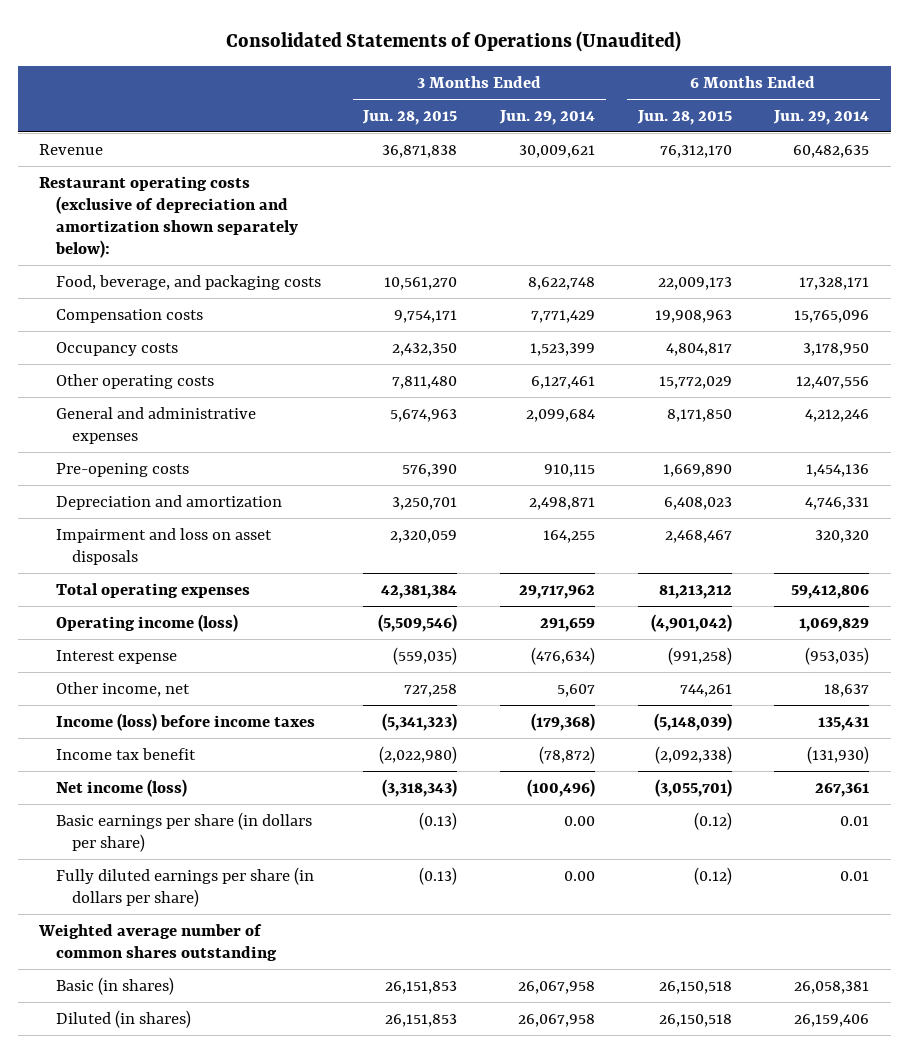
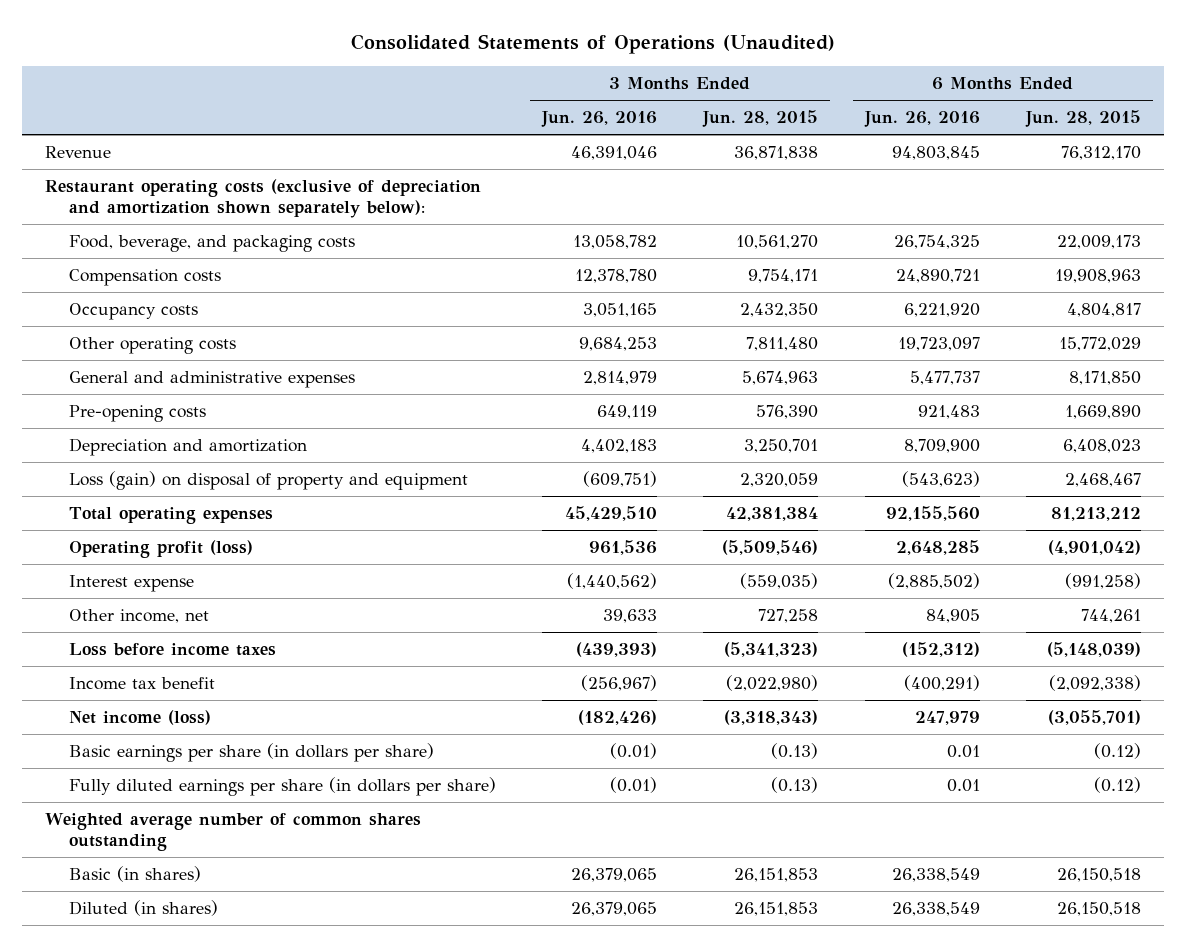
- | 3 Months Ended Jun. 28, 2015 | 3 Months Ended Jun. 29, 2014 | 6 Months Ended Jun. 28, 2015 | 6 Months Ended Jun. 29, 2014
+ | 3 Months Ended Jun. 26, 2016 | 3 Months Ended Jun. 28, 2015 | 6 Months Ended Jun. 26, 2016 | 6 Months Ended Jun. 28, 2015
- Impairment and loss on asset disposals | 2,320,059 | 164,255 | 2,468,467 | 320,320
+ Loss (gain) on disposal of property and equipment | (609,751) | 2,320,059 | (543,623) | 2,468,467
- Operating income (loss) | (5,509,546) | 291,659 | (4,901,042) | 1,069,829
+ Operating profit (loss) | 961,536 | (5,509,546) | 2,648,285 | (4,901,042)
- Income (loss) before income taxes | (5,341,323) | (179,368) | (5,148,039) | 135,431
+ Loss before income taxes | (439,393) | (5,341,323) | (152,312) | (5,148,039)

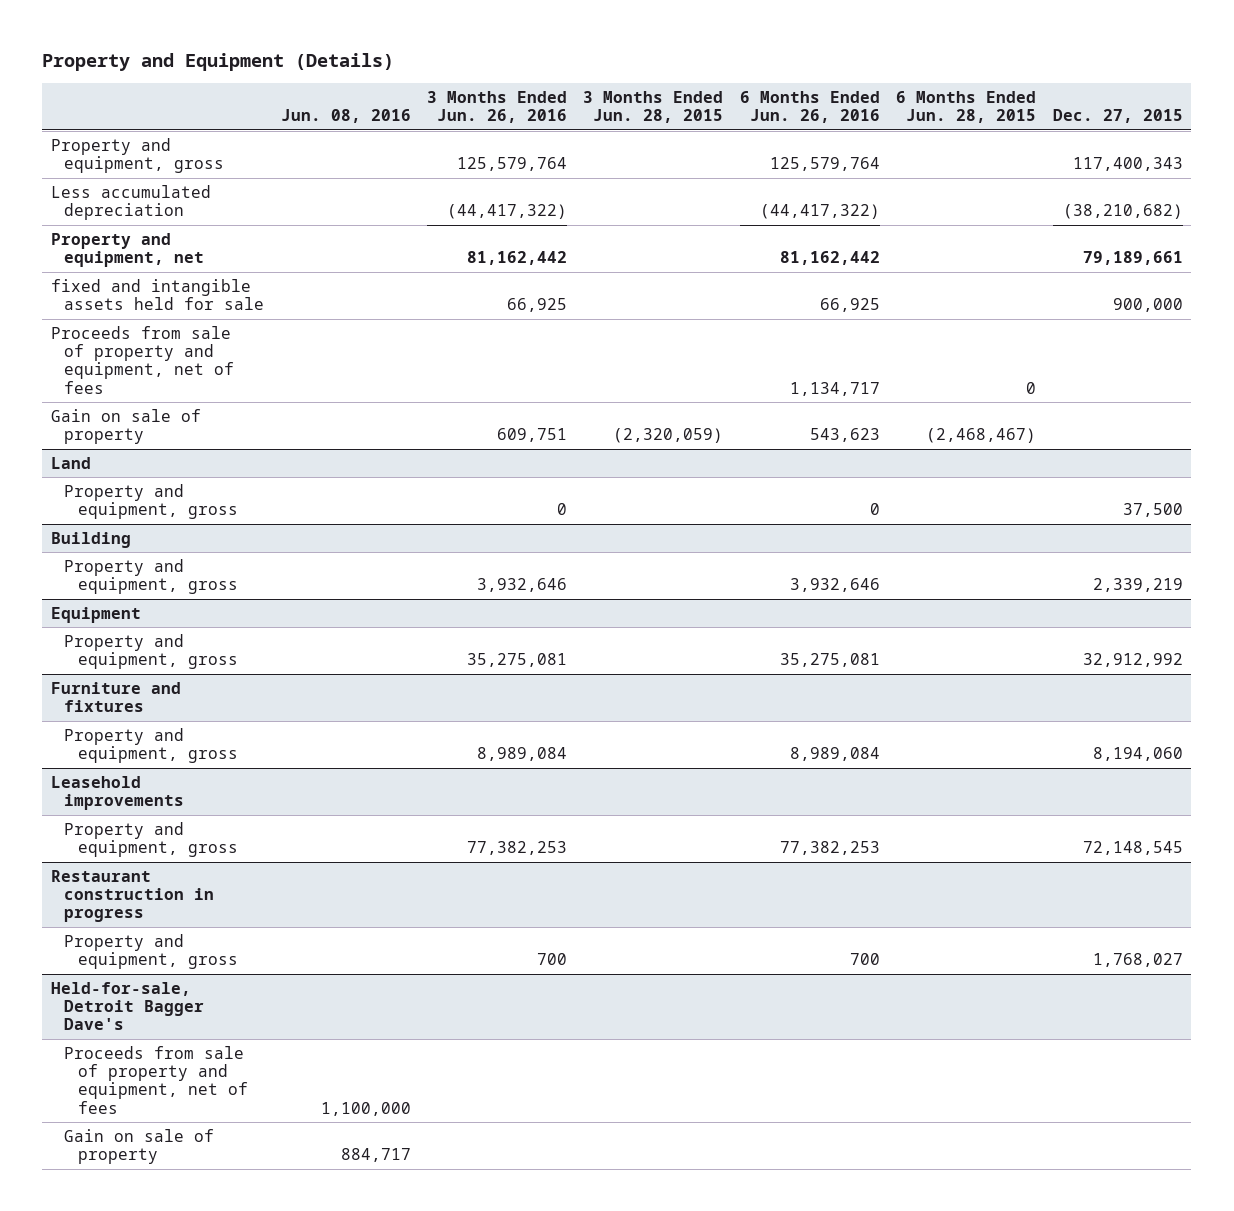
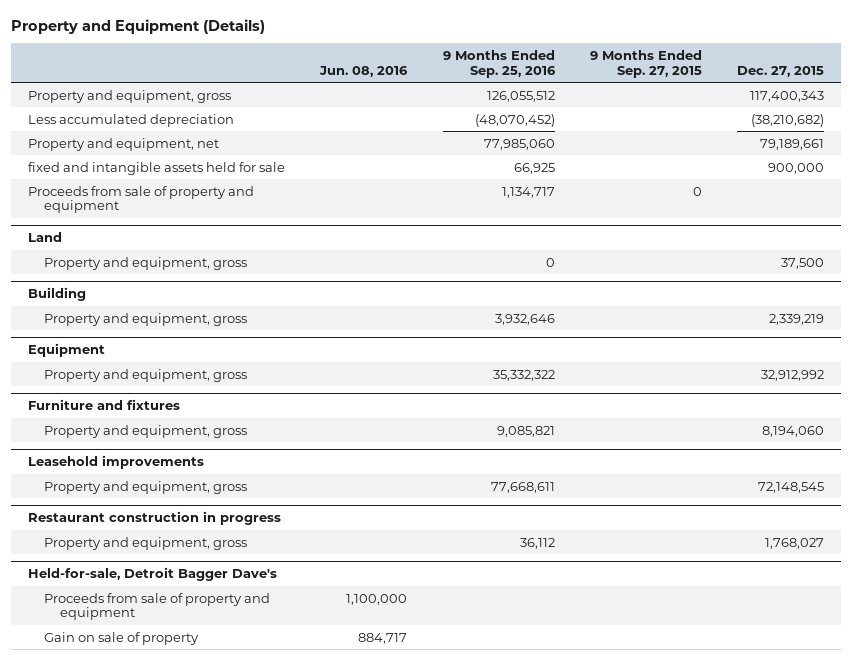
- | Jun. 08, 2016 | 3 Months Ended Jun. 26, 2016 | 3 Months Ended Jun. 28, 2015 | 6 Months Ended Jun. 26, 2016 | 6 Months Ended Jun. 28, 2015 | Dec. 27, 2015
+ | Jun. 08, 2016 | 9 Months Ended Sep. 25, 2016 | 9 Months Ended Sep. 27, 2015 | Dec. 27, 2015
- Proceeds from sale of property and equipment, net of fees | | | | 1,134,717 | 0 |
- Gain on sale of property | | 609,751 | (2,320,059) | 543,623 | (2,468,467) |
+ Proceeds from sale of property and equipment | | 1,134,717 | 0 |
@ Held-for-sale, Detroit Bagger Dave's
- Proceeds from sale of property and equipment, net of fees | 1,100,000 | | | | |
+ Proceeds from sale of property and equipment | 1,100,000 | | |

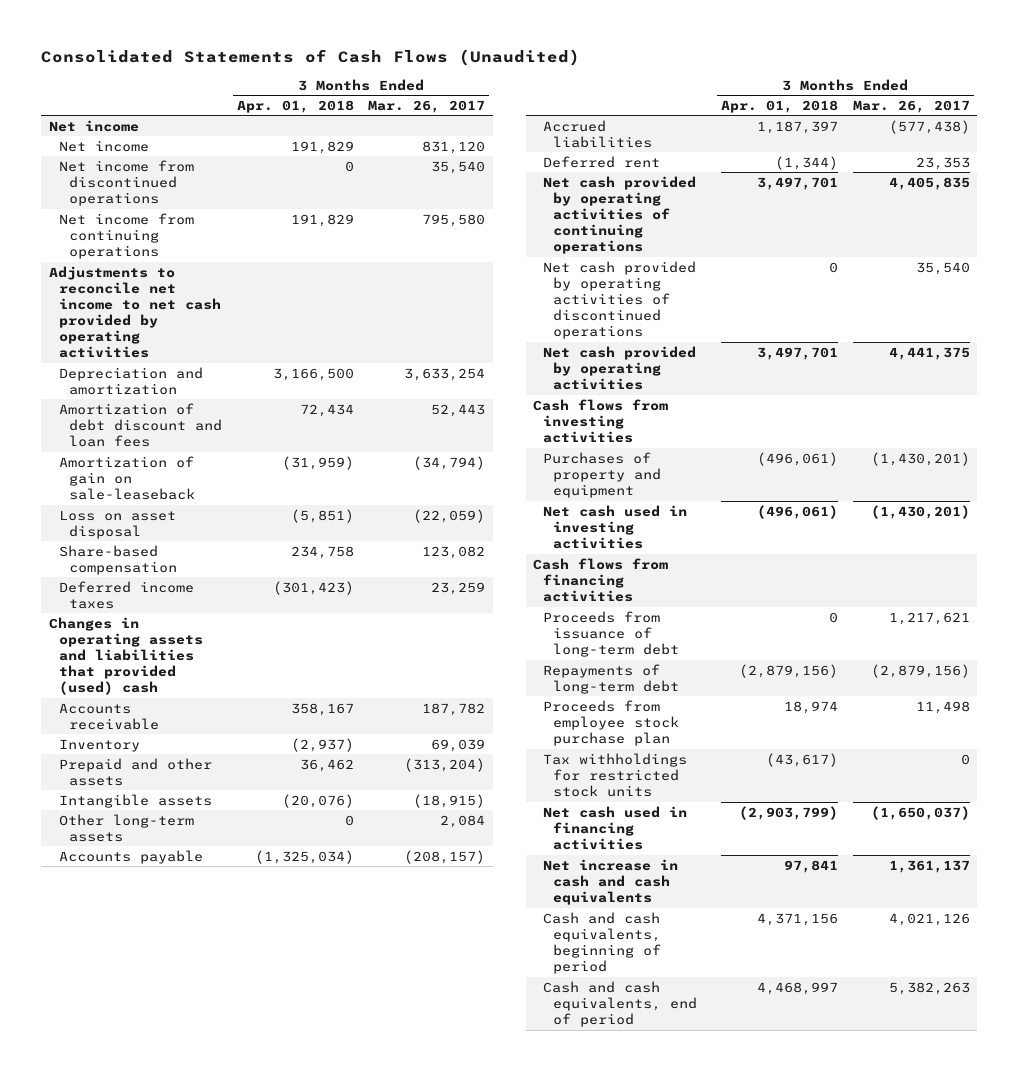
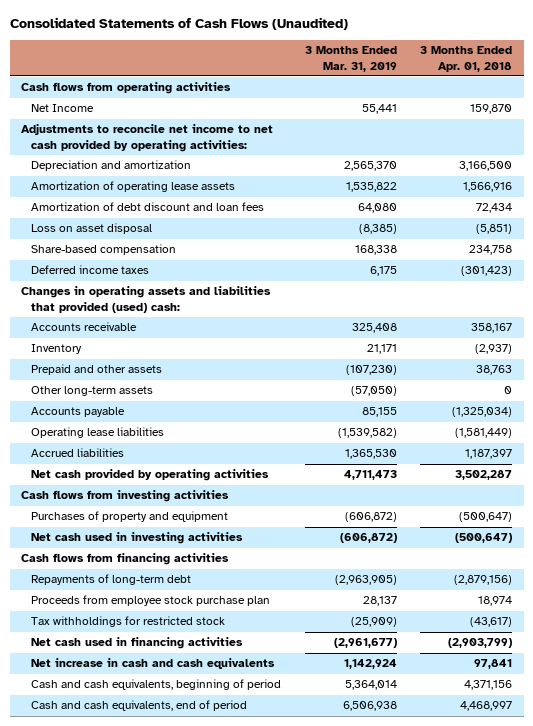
- | 3 Months Ended Apr. 01, 2018 | 3 Months Ended Mar. 26, 2017
+ | 3 Months Ended Mar. 31, 2019 | 3 Months Ended Apr. 01, 2018
- Net income
- Net income | 191,829 | 831,120
- Net income from discontinued operations | 0 | 35,540
- Net income from continuing operations | 191,829 | 795,580
- Adjustments to reconcile net income to net cash provided by operating activities
+ Cash flows from operating activities
+ Net Income | 55,441 | 159,870
+ Adjustments to reconcile net income to net cash provided by operating activities:
+ Amortization of operating lease assets | 1,535,822 | 1,566,916
- Amortization of gain on sale-leaseback | (31,959) | (34,794)
- Changes in operating assets and liabilities that provided (used) cash
+ Changes in operating assets and liabilities that provided (used) cash:
- Prepaid and other assets | 36,462 | (313,204)
- Intangible assets | (20,076) | (18,915)
+ Prepaid and other assets | (107,230) | 38,763
+ Operating lease liabilities | (1,539,582) | (1,581,449)
- Deferred rent | (1,344) | 23,353
- Net cash provided by operating activities of continuing operations | 3,497,701 | 4,405,835
- Net cash provided by operating activities of discontinued operations | 0 | 35,540
- Net cash provided by operating activities | 3,497,701 | 4,441,375
+ Net cash provided by operating activities | 4,711,473 | 3,502,287
- Purchases of property and equipment | (496,061) | (1,430,201)
- Net cash used in investing activities | (496,061) | (1,430,201)
+ Purchases of property and equipment | (606,872) | (500,647)
+ Net cash used in investing activities | (606,872) | (500,647)
- Proceeds from issuance of long-term debt | 0 | 1,217,621
- Tax withholdings for restricted stock units | (43,617) | 0
+ Tax withholdings for restricted stock | (25,909) | (43,617)

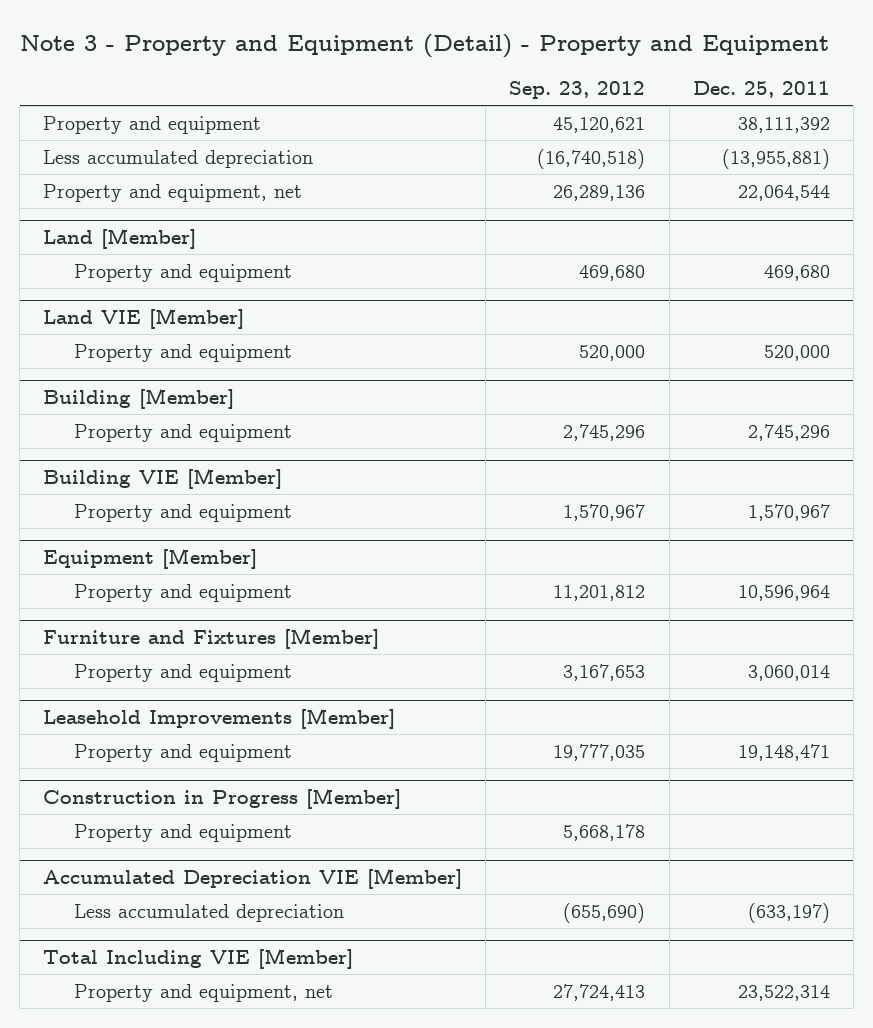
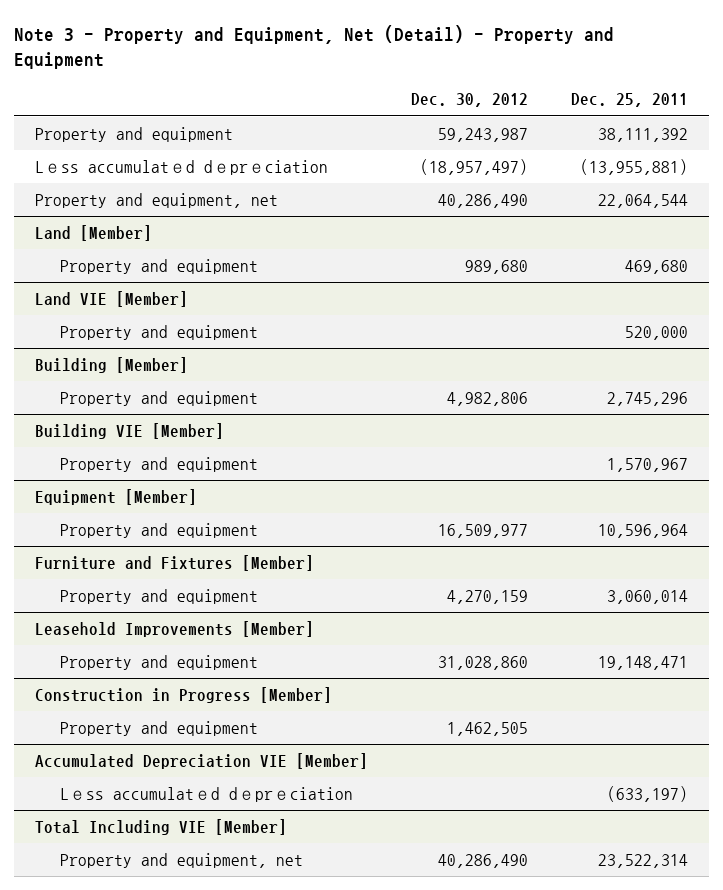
- Note 3 - Property and Equipment (Detail) - Property and Equipment
+ Note 3 - Property and Equipment, Net (Detail) - Property and Equipment
- | Sep. 23, 2012 | Dec. 25, 2011
+ | Dec. 30, 2012 | Dec. 25, 2011
- Less accumulated depreciation | (16,740,518) | (13,955,881)
+ Lеss accumulatеd dеprеciation | (18,957,497) | (13,955,881)
@ Accumulated Depreciation VIE [Member]
- Less accumulated depreciation | (655,690) | (633,197)
+ Lеss accumulatеd dеprеciation | | (633,197)

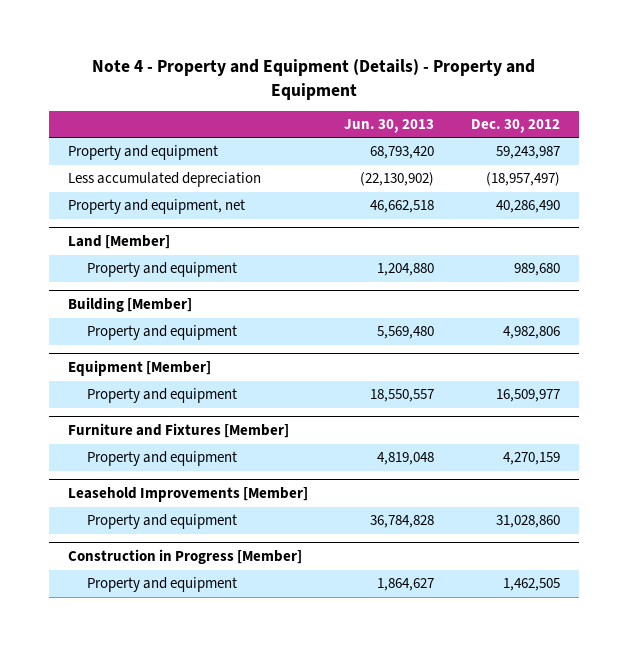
- Note 3 - Property and Equipment, Net (Detail) - Property and Equipment
+ Note 4 - Property and Equipment (Details) - Property and Equipment
- | Dec. 30, 2012 | Dec. 25, 2011
+ | Jun. 30, 2013 | Dec. 30, 2012
- Lеss accumulatеd dеprеciation | (18,957,497) | (13,955,881)
+ Less accumulated depreciation | (22,130,902) | (18,957,497)
- Land VIE [Member]
- Property and equipment | | 520,000
- Building VIE [Member]
- Property and equipment | | 1,570,967
- Accumulated Depreciation VIE [Member]
- Lеss accumulatеd dеprеciation | | (633,197)
- Total Including VIE [Member]
- Property and equipment, net | 40,286,490 | 23,522,314

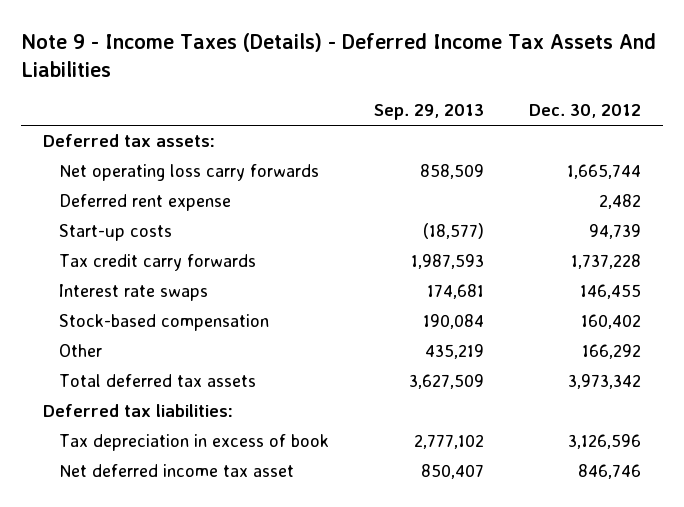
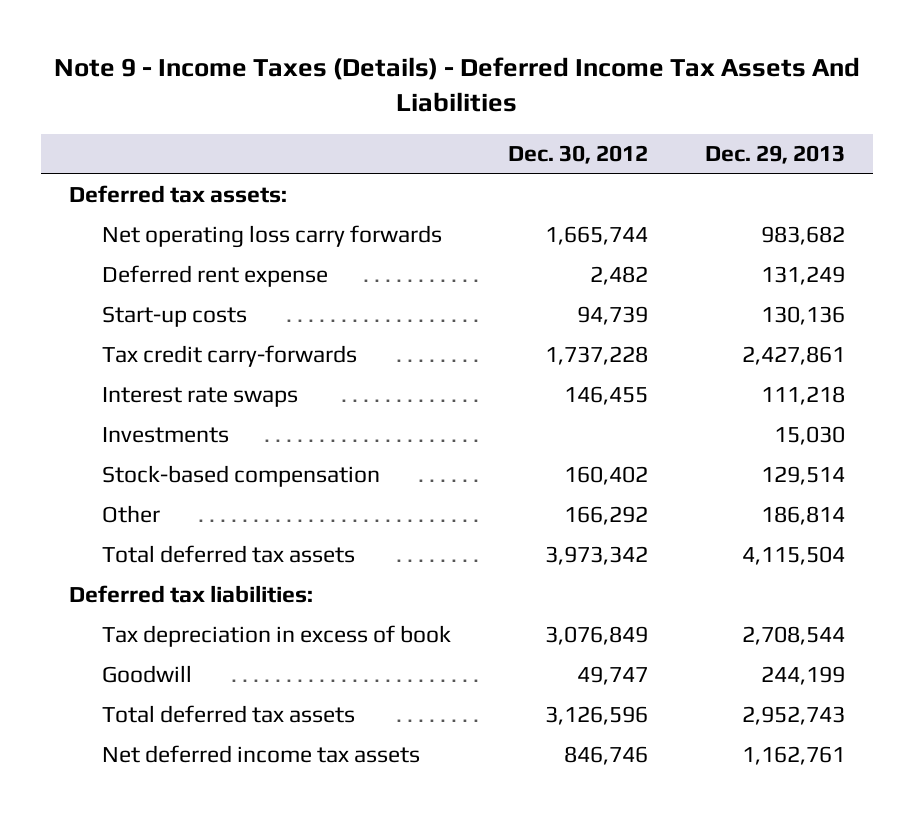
- | Sep. 29, 2013 | Dec. 30, 2012
+ | Dec. 30, 2012 | Dec. 29, 2013
- Tax credit carry forwards | 1,987,593 | 1,737,228
+ Tax credit carry-forwards | 1,737,228 | 2,427,861
+ Investments | | 15,030
- Tax depreciation in excess of book | 2,777,102 | 3,126,596
- Net deferred income tax asset | 850,407 | 846,746
+ Tax depreciation in excess of book | 3,076,849 | 2,708,544
+ Goodwill | 49,747 | 244,199
+ Total deferred tax assets | 3,126,596 | 2,952,743
+ Net deferred income tax assets | 846,746 | 1,162,761

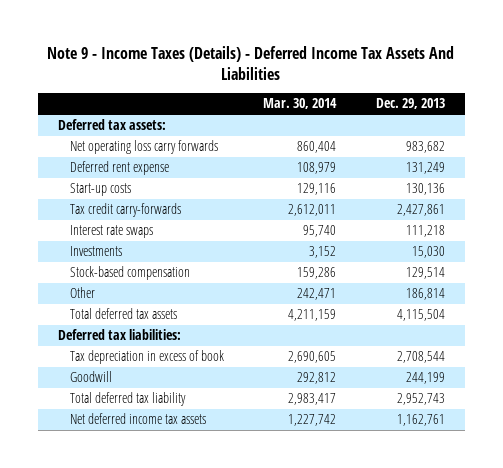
- | Dec. 30, 2012 | Dec. 29, 2013
+ | Mar. 30, 2014 | Dec. 29, 2013
- Total deferred tax assets | 3,126,596 | 2,952,743
+ Total deferred tax liability | 2,983,417 | 2,952,743

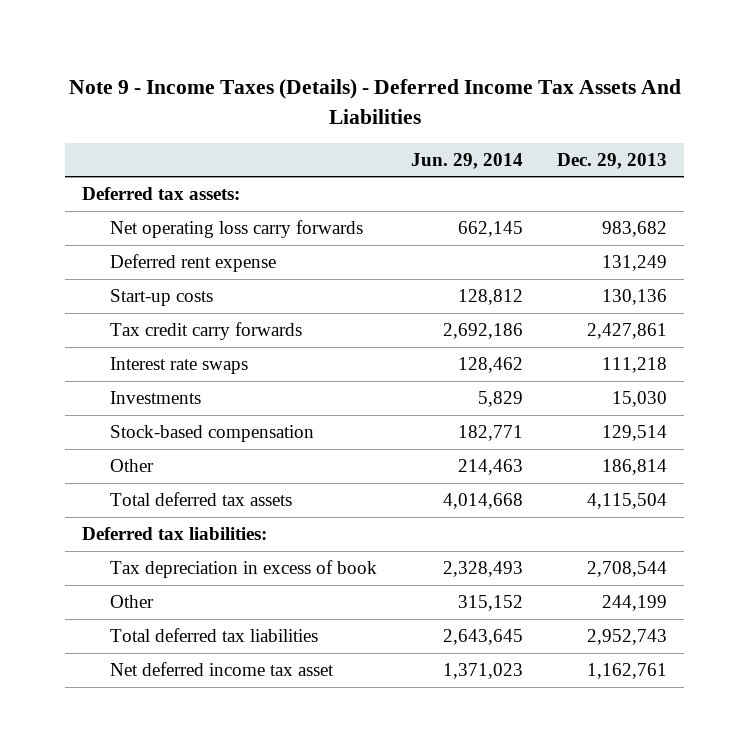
- | Mar. 30, 2014 | Dec. 29, 2013
+ | Jun. 29, 2014 | Dec. 29, 2013
- Tax credit carry-forwards | 2,612,011 | 2,427,861
+ Tax credit carry forwards | 2,692,186 | 2,427,861
- Goodwill | 292,812 | 244,199
- Total deferred tax liability | 2,983,417 | 2,952,743
- Net deferred income tax assets | 1,227,742 | 1,162,761
+ Other | 315,152 | 244,199
+ Total deferred tax liabilities | 2,643,645 | 2,952,743
+ Net deferred income tax asset | 1,371,023 | 1,162,761

